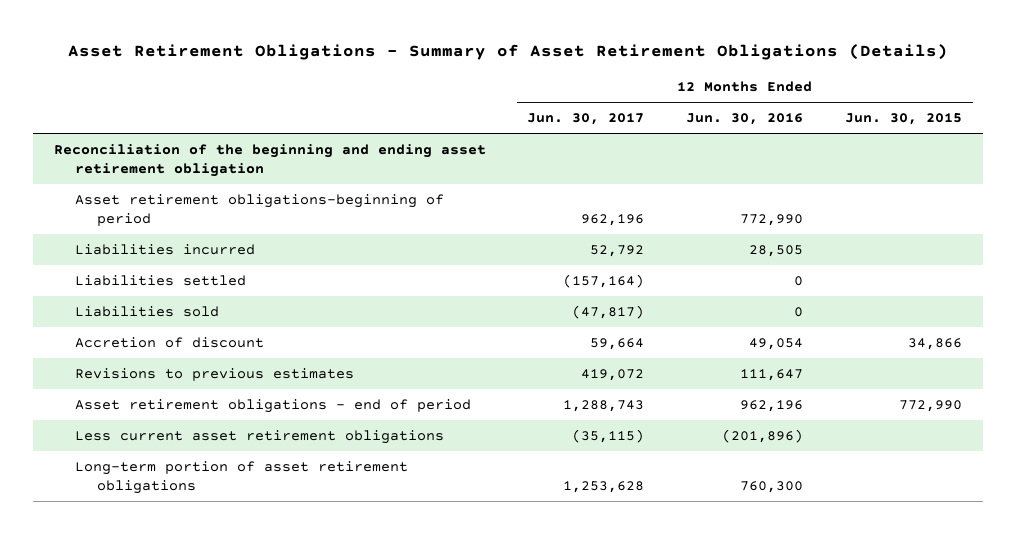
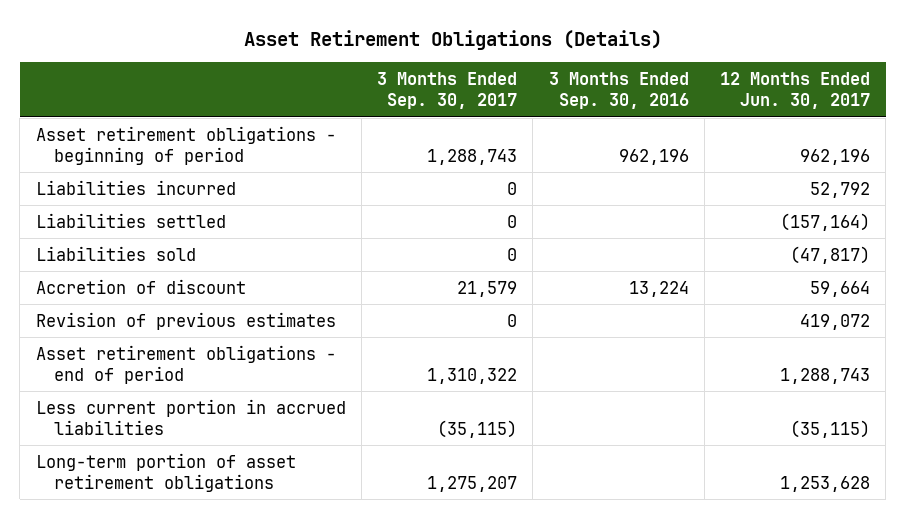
- Asset Retirement Obligations - Summary of Asset Retirement Obligations (Details)
+ Asset Retirement Obligations (Details)
- | 12 Months Ended Jun. 30, 2017 | 12 Months Ended Jun. 30, 2016 | 12 Months Ended Jun. 30, 2015
+ | 3 Months Ended Sep. 30, 2017 | 3 Months Ended Sep. 30, 2016 | 12 Months Ended Jun. 30, 2017
- Reconciliation of the beginning and ending asset retirement obligation
- Asset retirement obligations-beginning of period | 962,196 | 772,990 |
+ Asset retirement obligations - beginning of period | 1,288,743 | 962,196 | 962,196
- Revisions to previous estimates | 419,072 | 111,647 |
+ Revision of previous estimates | 0 | | 419,072
- Less current asset retirement obligations | (35,115) | (201,896) |
+ Less current portion in accrued liabilities | (35,115) | | (35,115)

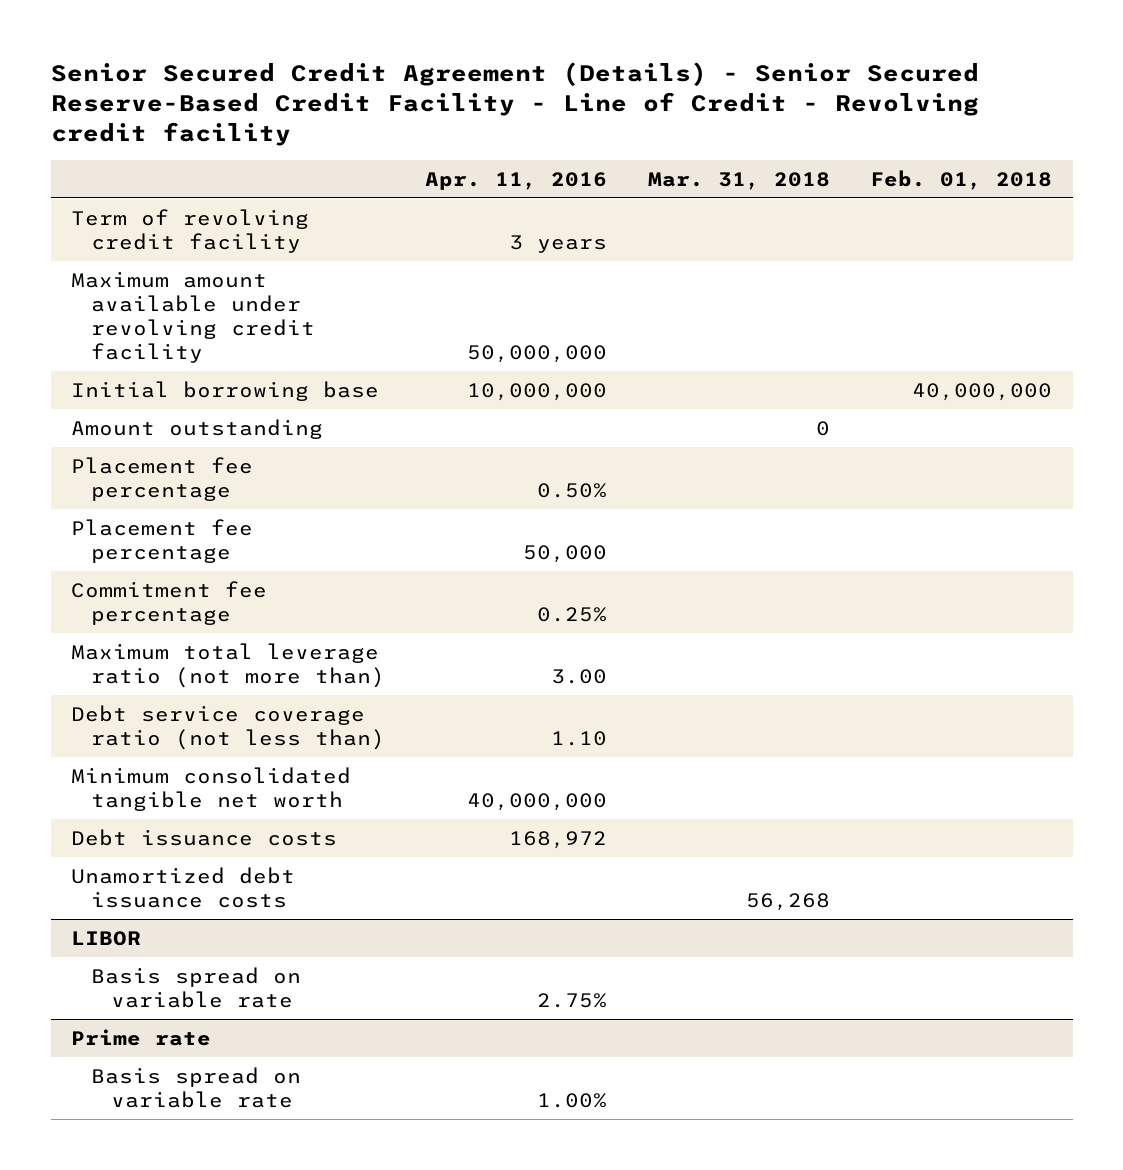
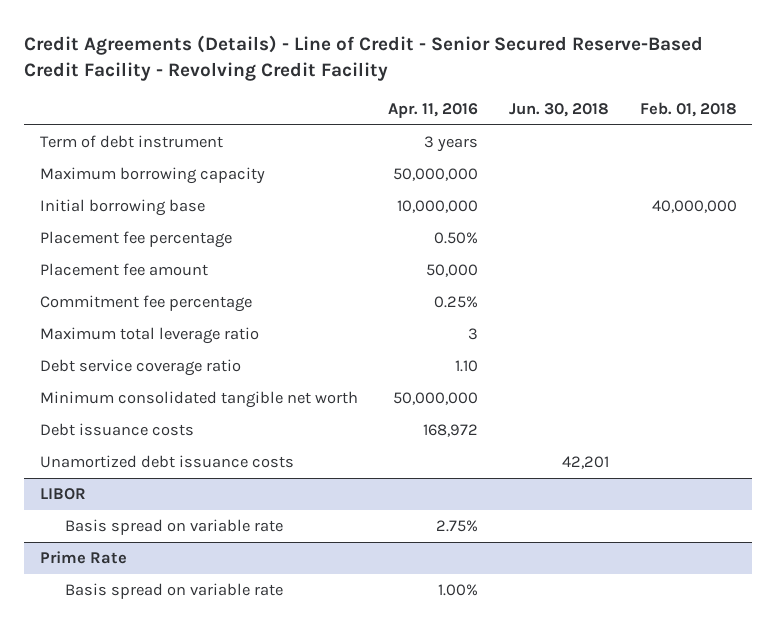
- Senior Secured Credit Agreement (Details) - Senior Secured Reserve-Based Credit Facility - Line of Credit - Revolving credit facility
+ Credit Agreements (Details) - Line of Credit - Senior Secured Reserve-Based Credit Facility - Revolving Credit Facility
- | Apr. 11, 2016 | Mar. 31, 2018 | Feb. 01, 2018
+ | Apr. 11, 2016 | Jun. 30, 2018 | Feb. 01, 2018
- Term of revolving credit facility | 3 years | |
- Maximum amount available under revolving credit facility | 50,000,000 | |
+ Term of debt instrument | 3 years | |
+ Maximum borrowing capacity | 50,000,000 | |
- Amount outstanding | | 0 |
- Placement fee percentage | 50,000 | |
+ Placement fee amount | 50,000 | |
- Maximum total leverage ratio (not more than) | 3.00 | |
- Debt service coverage ratio (not less than) | 1.10 | |
- Minimum consolidated tangible net worth | 40,000,000 | |
+ Maximum total leverage ratio | 3 | |
+ Debt service coverage ratio | 1.10 | |
+ Minimum consolidated tangible net worth | 50,000,000 | |
- Prime rate
+ Prime Rate

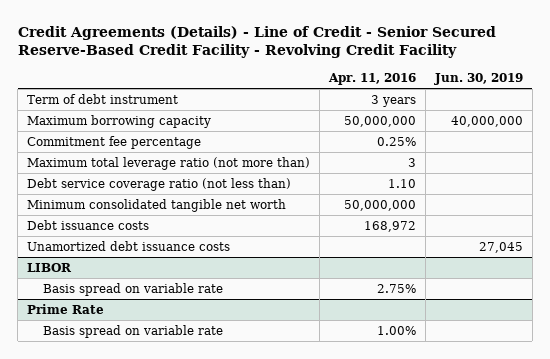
- | Apr. 11, 2016 | Jun. 30, 2018 | Feb. 01, 2018
+ | Apr. 11, 2016 | Jun. 30, 2019
- Initial borrowing base | 10,000,000 | | 40,000,000
- Placement fee percentage | 0.50% | |
- Placement fee amount | 50,000 | |
- Maximum total leverage ratio | 3 | |
- Debt service coverage ratio | 1.10 | |
+ Maximum total leverage ratio (not more than) | 3 |
+ Debt service coverage ratio (not less than) | 1.10 |

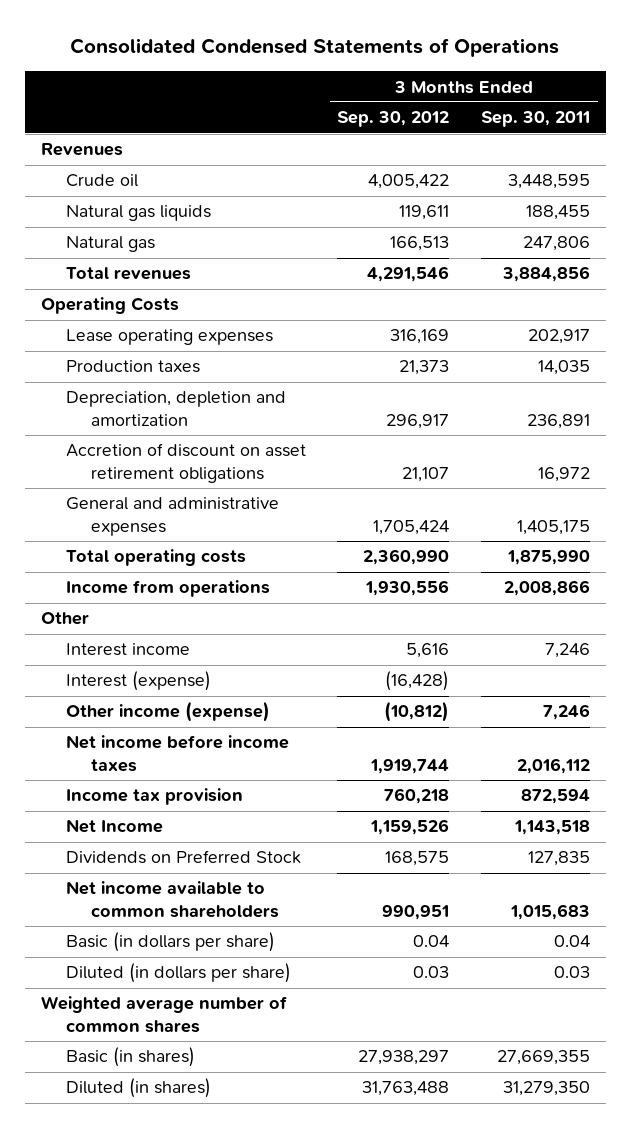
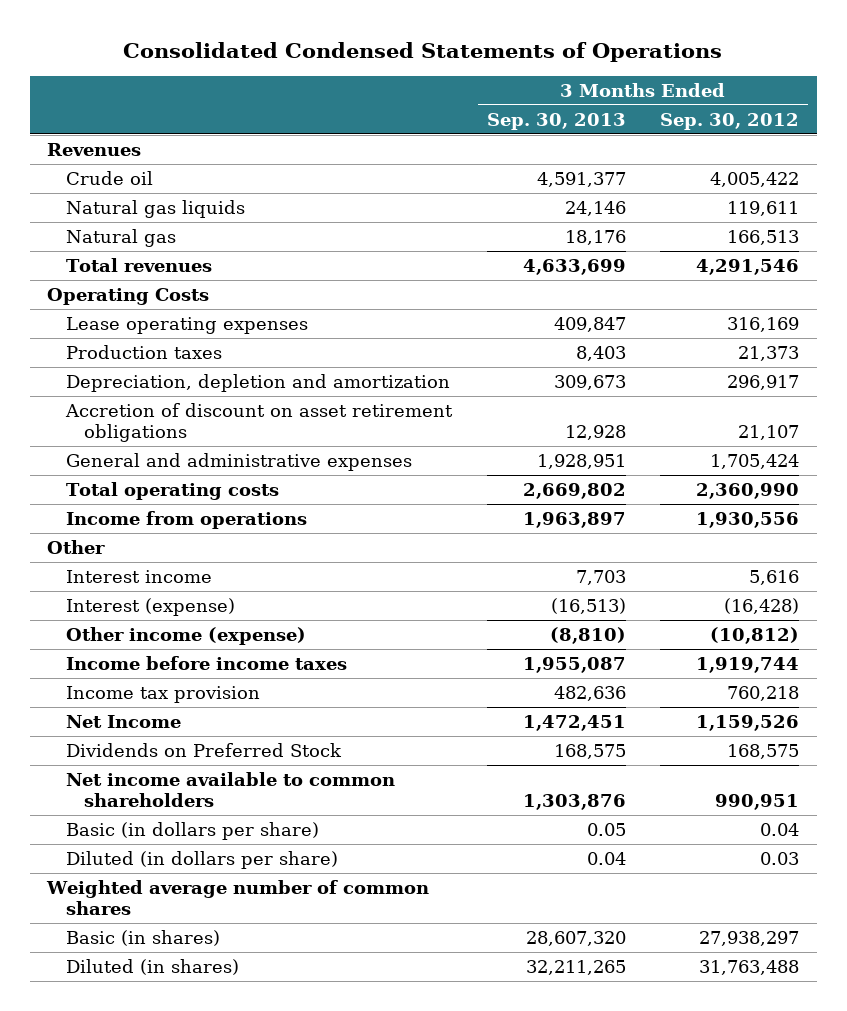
- | 3 Months Ended Sep. 30, 2012 | 3 Months Ended Sep. 30, 2011
+ | 3 Months Ended Sep. 30, 2013 | 3 Months Ended Sep. 30, 2012
- Net income before income taxes | 1,919,744 | 2,016,112
+ Income before income taxes | 1,955,087 | 1,919,744

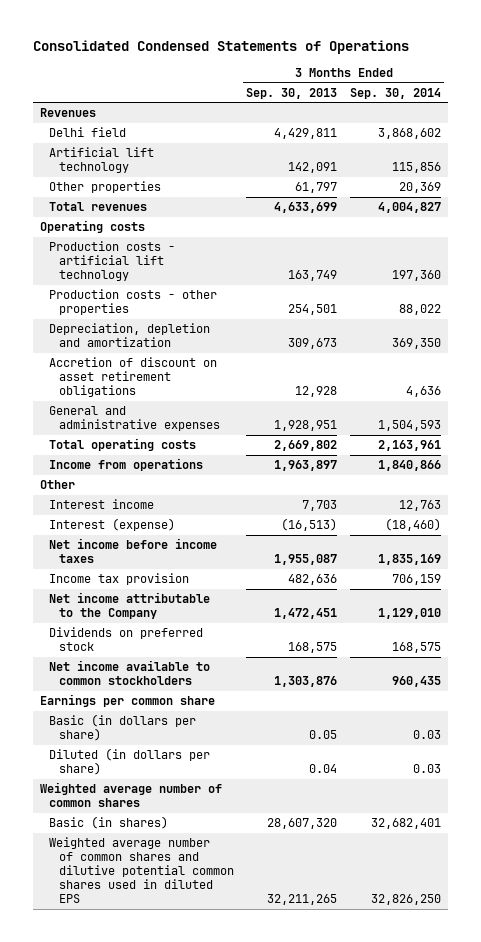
- | 3 Months Ended Sep. 30, 2013 | 3 Months Ended Sep. 30, 2012
+ | 3 Months Ended Sep. 30, 2013 | 3 Months Ended Sep. 30, 2014
- Crude oil | 4,591,377 | 4,005,422
- Natural gas liquids | 24,146 | 119,611
- Natural gas | 18,176 | 166,513
+ Delhi field | 4,429,811 | 3,868,602
+ Artificial lift technology | 142,091 | 115,856
+ Other properties | 61,797 | 20,369
- Operating Costs
- Lease operating expenses | 409,847 | 316,169
- Production taxes | 8,403 | 21,373
+ Operating costs
+ Production costs - artificial lift technology | 163,749 | 197,360
+ Production costs - other properties | 254,501 | 88,022
- Other income (expense) | (8,810) | (10,812)
- Income before income taxes | 1,955,087 | 1,919,744
+ Net income before income taxes | 1,955,087 | 1,835,169
- Net Income | 1,472,451 | 1,159,526
- Dividends on Preferred Stock | 168,575 | 168,575
- Net income available to common shareholders | 1,303,876 | 990,951
+ Net income attributable to the Company | 1,472,451 | 1,129,010
+ Dividends on preferred stock | 168,575 | 168,575
+ Net income available to common stockholders | 1,303,876 | 960,435
+ Earnings per common share
- Diluted (in shares) | 32,211,265 | 31,763,488
+ Weighted average number of common shares and dilutive potential common shares used in diluted EPS | 32,211,265 | 32,826,250

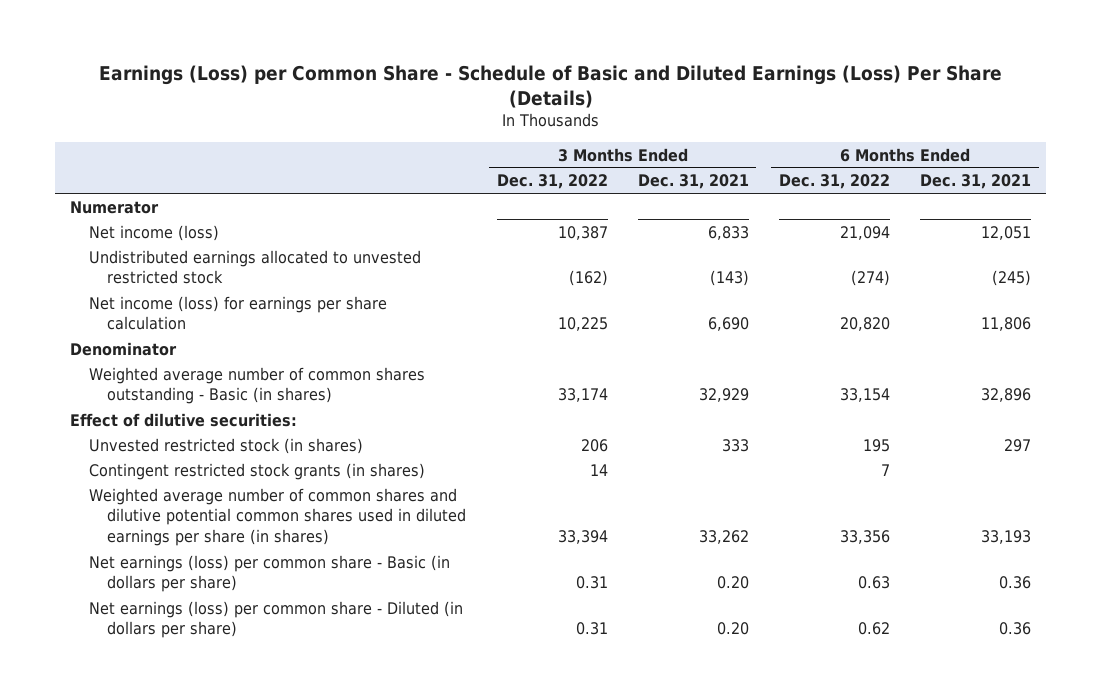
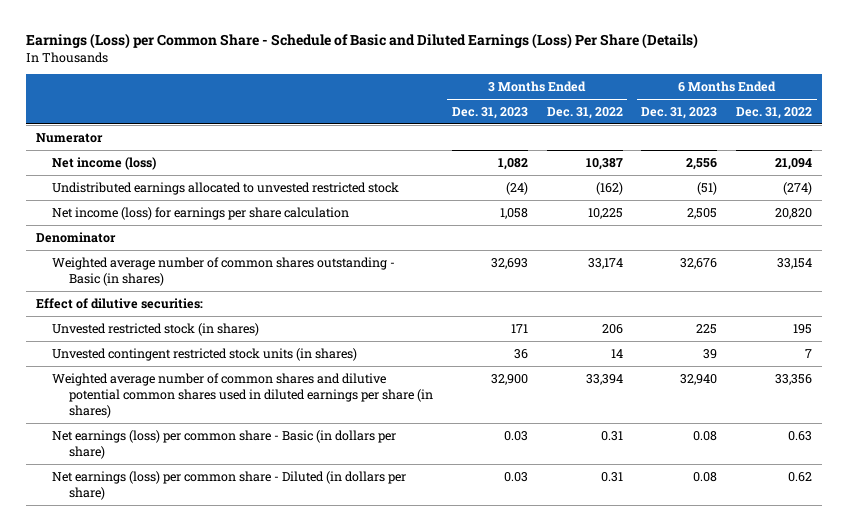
- | 3 Months Ended Dec. 31, 2022 | 3 Months Ended Dec. 31, 2021 | 6 Months Ended Dec. 31, 2022 | 6 Months Ended Dec. 31, 2021
+ | 3 Months Ended Dec. 31, 2023 | 3 Months Ended Dec. 31, 2022 | 6 Months Ended Dec. 31, 2023 | 6 Months Ended Dec. 31, 2022
- Contingent restricted stock grants (in shares) | 14 | | 7 |
+ Unvested contingent restricted stock units (in shares) | 36 | 14 | 39 | 7

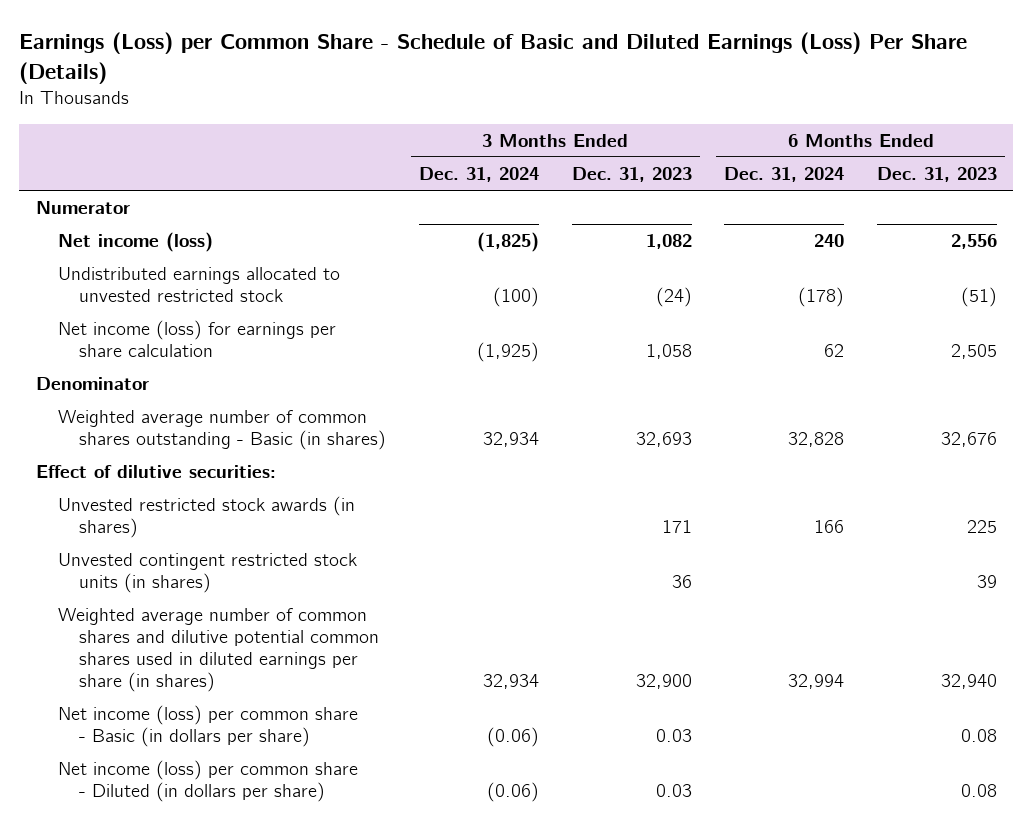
- | 3 Months Ended Dec. 31, 2023 | 3 Months Ended Dec. 31, 2022 | 6 Months Ended Dec. 31, 2023 | 6 Months Ended Dec. 31, 2022
+ | 3 Months Ended Dec. 31, 2024 | 3 Months Ended Dec. 31, 2023 | 6 Months Ended Dec. 31, 2024 | 6 Months Ended Dec. 31, 2023
- Unvested restricted stock (in shares) | 171 | 206 | 225 | 195
+ Unvested restricted stock awards (in shares) | | 171 | 166 | 225
- Net earnings (loss) per common share - Basic (in dollars per share) | 0.03 | 0.31 | 0.08 | 0.63
- Net earnings (loss) per common share - Diluted (in dollars per share) | 0.03 | 0.31 | 0.08 | 0.62
+ Net income (loss) per common share - Basic (in dollars per share) | (0.06) | 0.03 | | 0.08
+ Net income (loss) per common share - Diluted (in dollars per share) | (0.06) | 0.03 | | 0.08

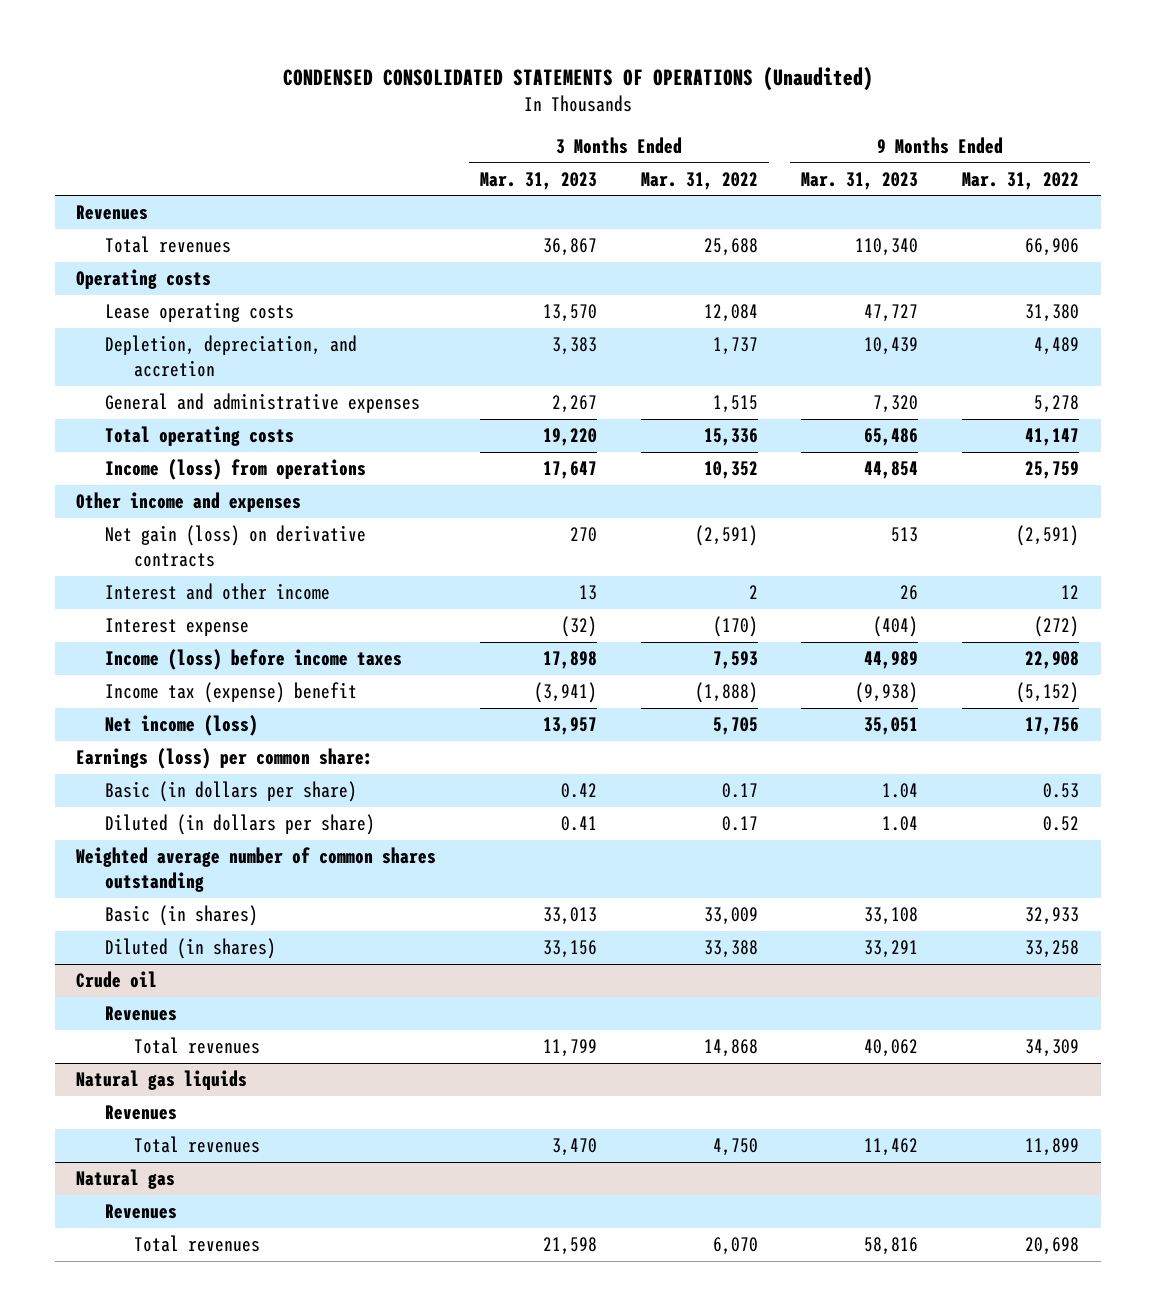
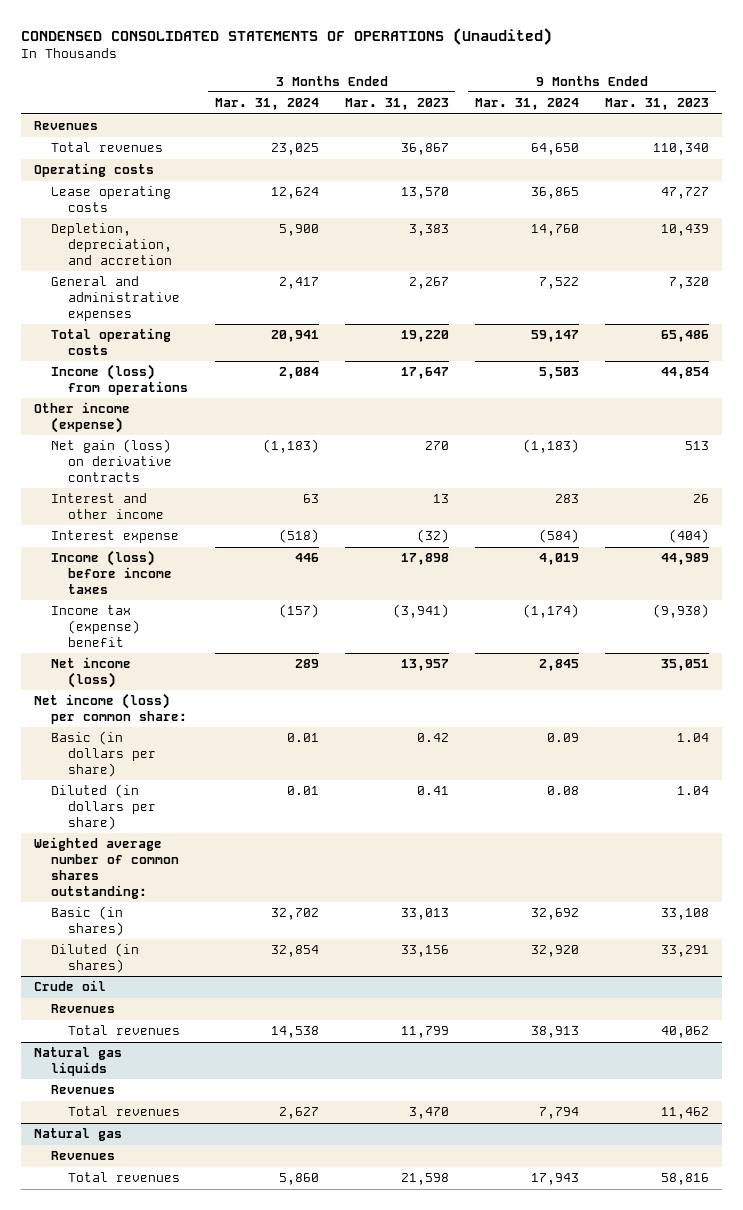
- | 3 Months Ended Mar. 31, 2023 | 3 Months Ended Mar. 31, 2022 | 9 Months Ended Mar. 31, 2023 | 9 Months Ended Mar. 31, 2022
+ | 3 Months Ended Mar. 31, 2024 | 3 Months Ended Mar. 31, 2023 | 9 Months Ended Mar. 31, 2024 | 9 Months Ended Mar. 31, 2023
- Other income and expenses
+ Other income (expense)
- Earnings (loss) per common share:
+ Net income (loss) per common share:
- Weighted average number of common shares outstanding
+ Weighted average number of common shares outstanding:

